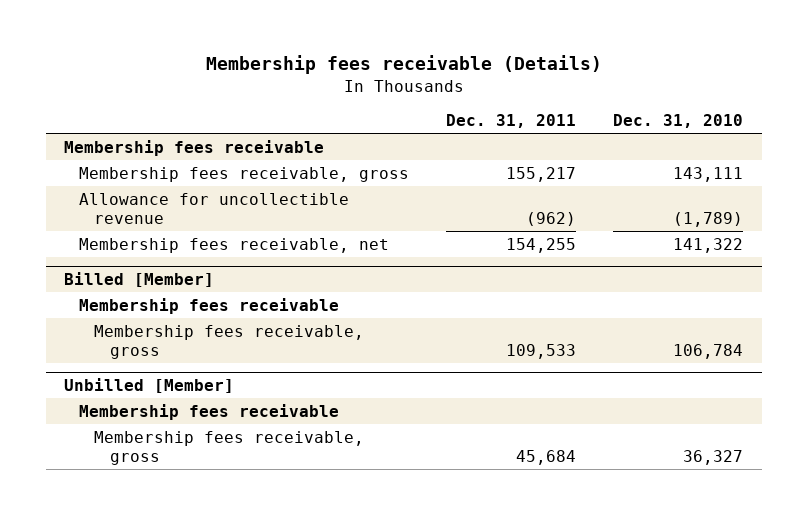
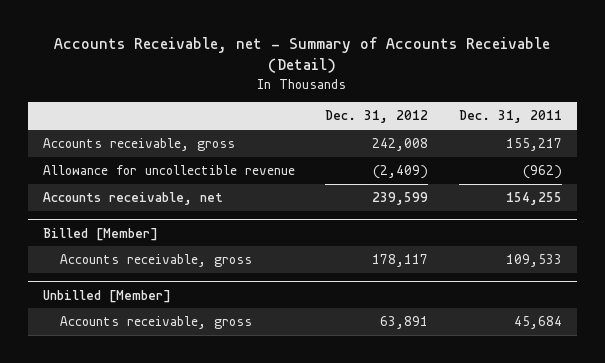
- Membership fees receivable (Details)
+ Accounts Receivable, net - Summary of Accounts Receivable (Detail)
- | Dec. 31, 2011 | Dec. 31, 2010
+ | Dec. 31, 2012 | Dec. 31, 2011
- Membership fees receivable
- Membership fees receivable, gross | 155,217 | 143,111
+ Accounts receivable, gross | 242,008 | 155,217
- Membership fees receivable, net | 154,255 | 141,322
+ Accounts receivable, net | 239,599 | 154,255
@ Billed [Member]
- Membership fees receivable
- Membership fees receivable, gross | 109,533 | 106,784
+ Accounts receivable, gross | 178,117 | 109,533
@ Unbilled [Member]
- Membership fees receivable
- Membership fees receivable, gross | 45,684 | 36,327
+ Accounts receivable, gross | 63,891 | 45,684

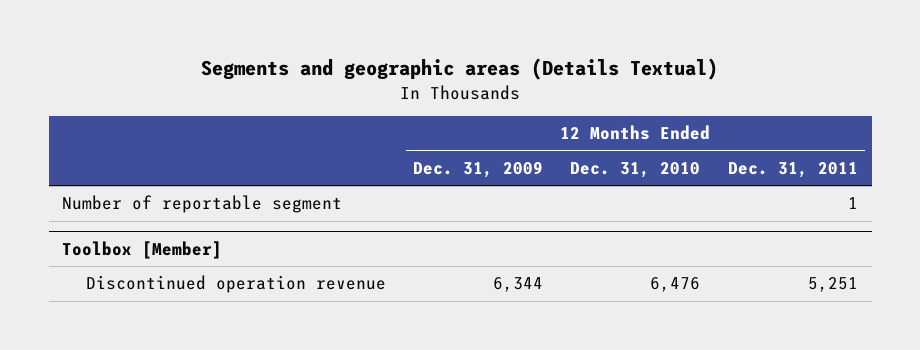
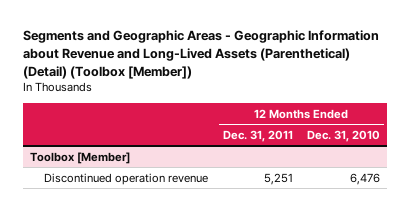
- Segments and geographic areas (Details Textual)
+ Segments and Geographic Areas - Geographic Information about Revenue and Long-Lived Assets (Parenthetical) (Detail) (Toolbox [Member])
- | 12 Months Ended Dec. 31, 2009 | 12 Months Ended Dec. 31, 2010 | 12 Months Ended Dec. 31, 2011
+ | 12 Months Ended Dec. 31, 2011 | 12 Months Ended Dec. 31, 2010
- Number of reportable segment | | | 1

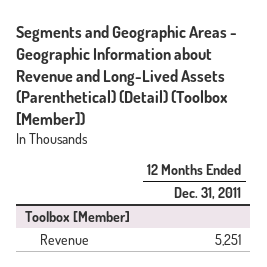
- | 12 Months Ended Dec. 31, 2011 | 12 Months Ended Dec. 31, 2010
+ | 12 Months Ended Dec. 31, 2011
@ Toolbox [Member]
- Discontinued operation revenue | 5,251 | 6,476
+ Revenue | 5,251

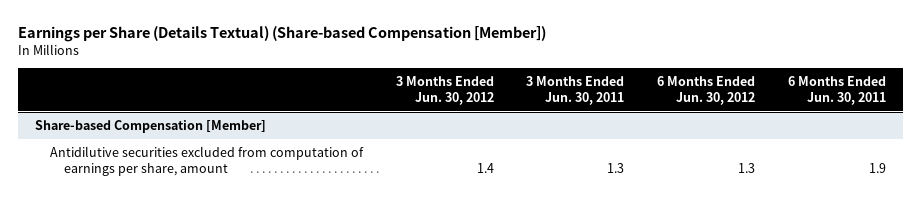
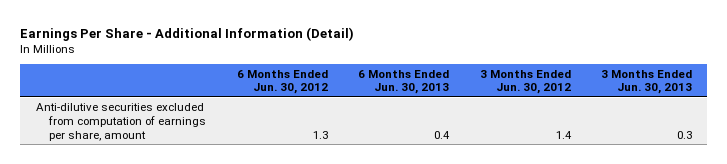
- Earnings per Share (Details Textual) (Share-based Compensation [Member])
+ Earnings Per Share - Additional Information (Detail)
- | 3 Months Ended Jun. 30, 2012 | 3 Months Ended Jun. 30, 2011 | 6 Months Ended Jun. 30, 2012 | 6 Months Ended Jun. 30, 2011
+ | 6 Months Ended Jun. 30, 2012 | 6 Months Ended Jun. 30, 2013 | 3 Months Ended Jun. 30, 2012 | 3 Months Ended Jun. 30, 2013
- Share-based Compensation [Member]
- Antidilutive securities excluded from computation of earnings per share, amount | 1.4 | 1.3 | 1.3 | 1.9
+ Anti-dilutive securities excluded from computation of earnings per share, amount | 1.3 | 0.4 | 1.4 | 0.3

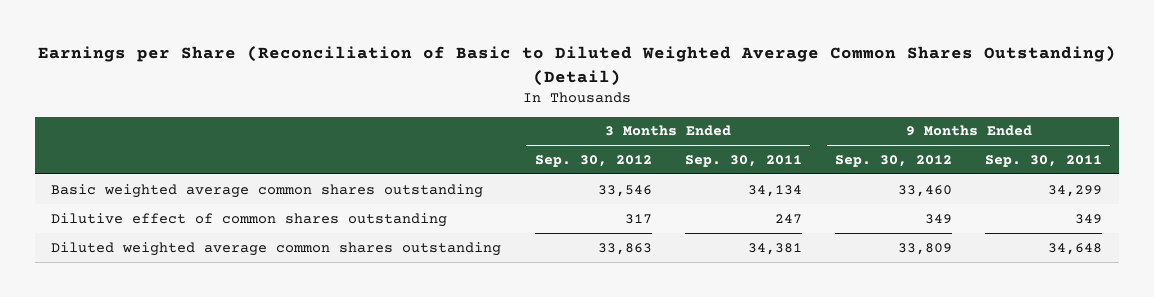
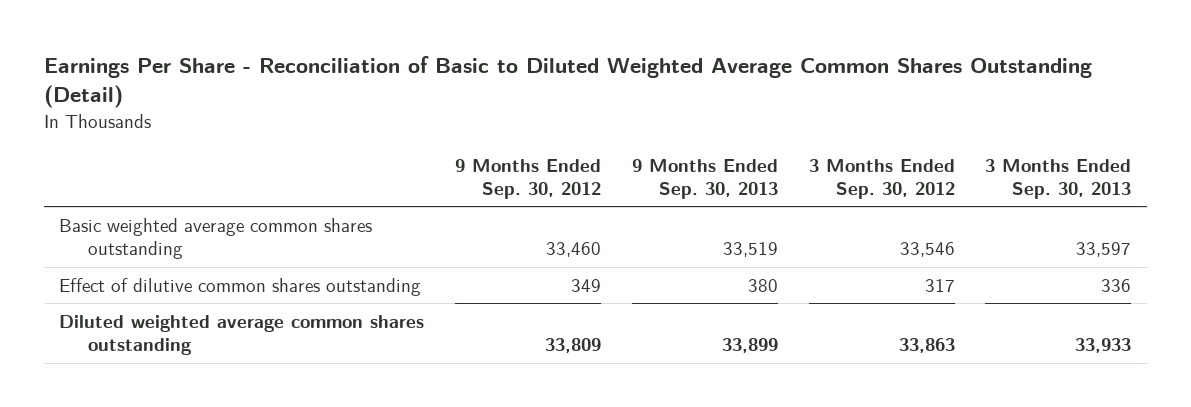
- Earnings per Share (Reconciliation of Basic to Diluted Weighted Average Common Shares Outstanding) (Detail)
+ Earnings Per Share - Reconciliation of Basic to Diluted Weighted Average Common Shares Outstanding (Detail)
- | 3 Months Ended Sep. 30, 2012 | 3 Months Ended Sep. 30, 2011 | 9 Months Ended Sep. 30, 2012 | 9 Months Ended Sep. 30, 2011
+ | 9 Months Ended Sep. 30, 2012 | 9 Months Ended Sep. 30, 2013 | 3 Months Ended Sep. 30, 2012 | 3 Months Ended Sep. 30, 2013
- Dilutive effect of common shares outstanding | 317 | 247 | 349 | 349
+ Effect of dilutive common shares outstanding | 349 | 380 | 317 | 336

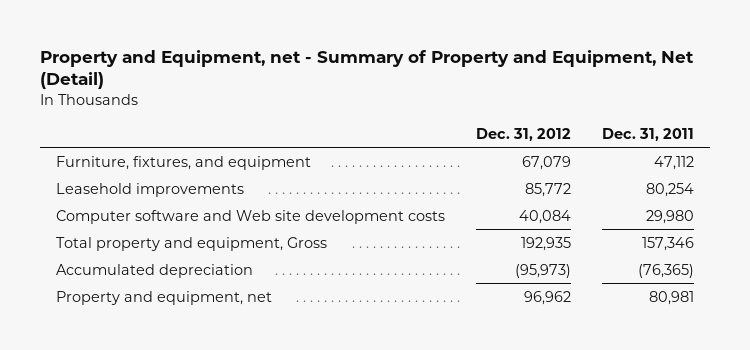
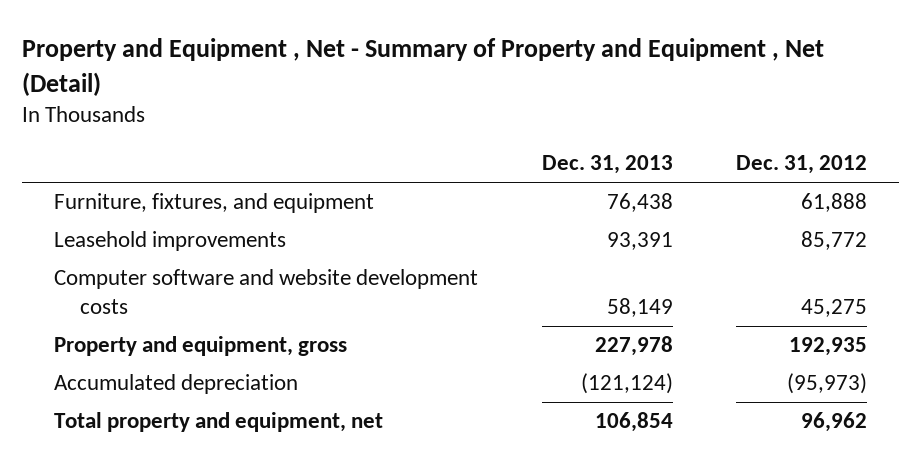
- Property and Equipment, net - Summary of Property and Equipment, Net (Detail)
+ Property and Equipment , Net - Summary of Property and Equipment , Net (Detail)
- | Dec. 31, 2012 | Dec. 31, 2011
+ | Dec. 31, 2013 | Dec. 31, 2012
- Furniture, fixtures, and equipment | 67,079 | 47,112
+ Furniture, fixtures, and equipment | 76,438 | 61,888
- Computer software and Web site development costs | 40,084 | 29,980
- Total property and equipment, Gross | 192,935 | 157,346
+ Computer software and website development costs | 58,149 | 45,275
+ Property and equipment, gross | 227,978 | 192,935
- Property and equipment, net | 96,962 | 80,981
+ Total property and equipment, net | 106,854 | 96,962

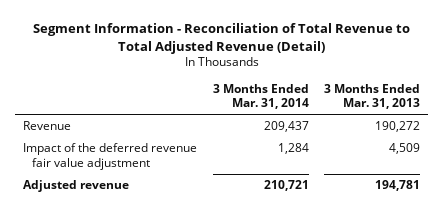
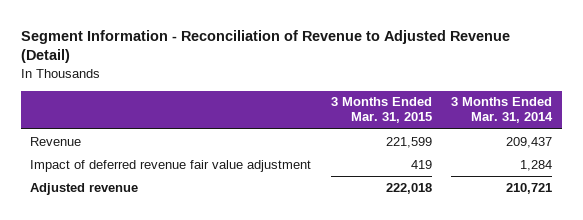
- Segment Information - Reconciliation of Total Revenue to Total Adjusted Revenue (Detail)
+ Segment Information - Reconciliation of Revenue to Adjusted Revenue (Detail)
- | 3 Months Ended Mar. 31, 2014 | 3 Months Ended Mar. 31, 2013
+ | 3 Months Ended Mar. 31, 2015 | 3 Months Ended Mar. 31, 2014
- Impact of the deferred revenue fair value adjustment | 1,284 | 4,509
+ Impact of deferred revenue fair value adjustment | 419 | 1,284

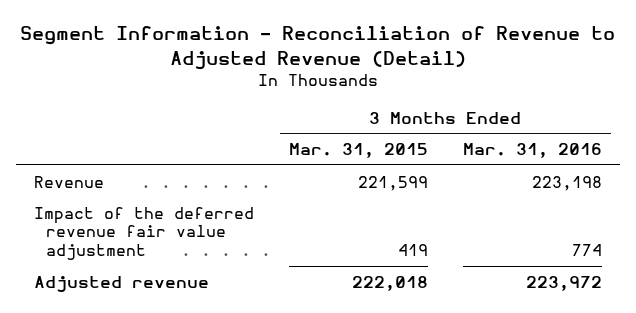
- | 3 Months Ended Mar. 31, 2015 | 3 Months Ended Mar. 31, 2014
+ | 3 Months Ended Mar. 31, 2015 | 3 Months Ended Mar. 31, 2016
- Impact of deferred revenue fair value adjustment | 419 | 1,284
+ Impact of the deferred revenue fair value adjustment | 419 | 774

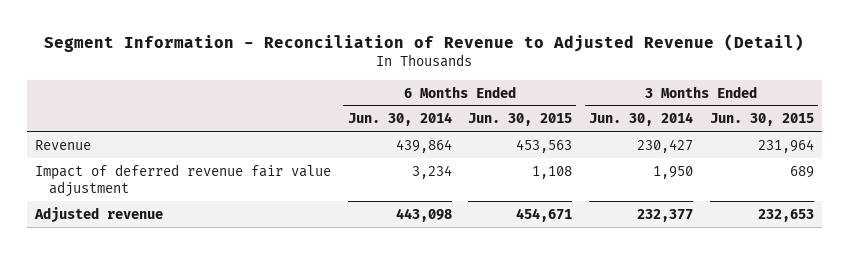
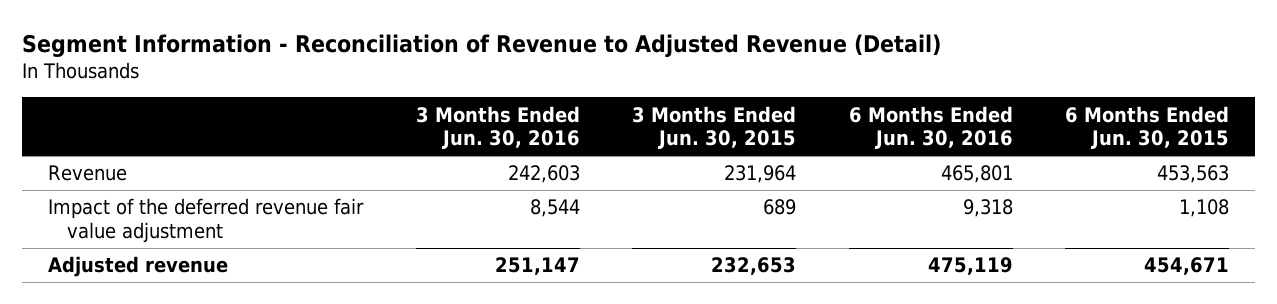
- | 6 Months Ended Jun. 30, 2014 | 6 Months Ended Jun. 30, 2015 | 3 Months Ended Jun. 30, 2014 | 3 Months Ended Jun. 30, 2015
+ | 3 Months Ended Jun. 30, 2016 | 3 Months Ended Jun. 30, 2015 | 6 Months Ended Jun. 30, 2016 | 6 Months Ended Jun. 30, 2015
- Impact of deferred revenue fair value adjustment | 3,234 | 1,108 | 1,950 | 689
+ Impact of the deferred revenue fair value adjustment | 8,544 | 689 | 9,318 | 1,108

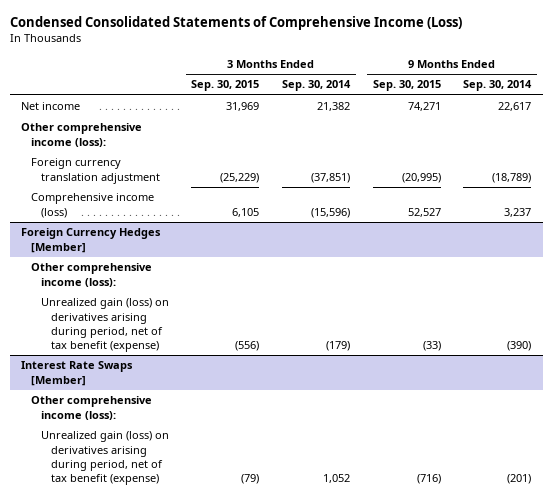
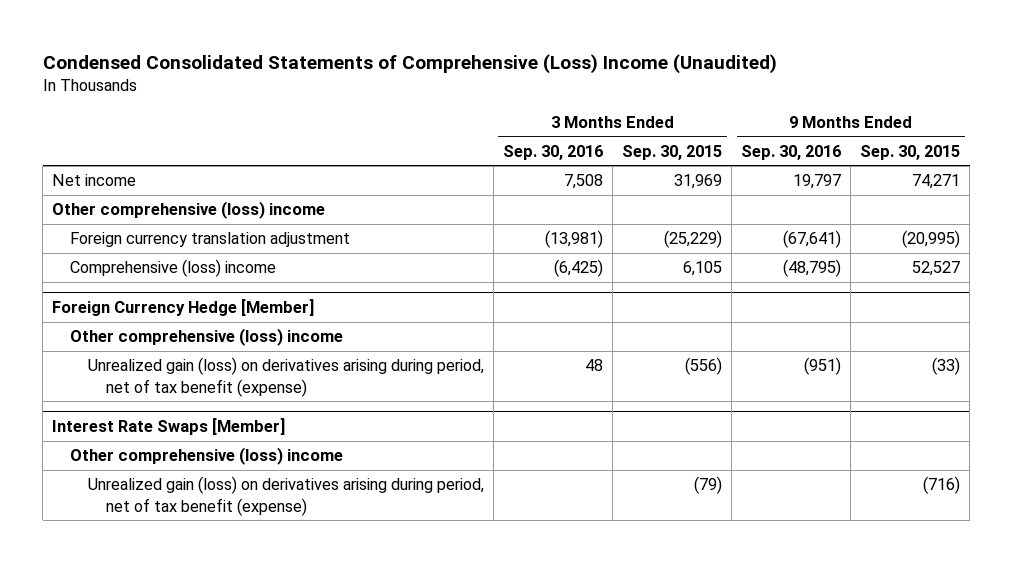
- Condensed Consolidated Statements of Comprehensive Income (Loss)
+ Condensed Consolidated Statements of Comprehensive (Loss) Income (Unaudited)
- | 3 Months Ended Sep. 30, 2015 | 3 Months Ended Sep. 30, 2014 | 9 Months Ended Sep. 30, 2015 | 9 Months Ended Sep. 30, 2014
+ | 3 Months Ended Sep. 30, 2016 | 3 Months Ended Sep. 30, 2015 | 9 Months Ended Sep. 30, 2016 | 9 Months Ended Sep. 30, 2015
- Other comprehensive income (loss):
+ Other comprehensive (loss) income
- Comprehensive income (loss) | 6,105 | (15,596) | 52,527 | 3,237
- Foreign Currency Hedges [Member]
- Other comprehensive income (loss):
+ Comprehensive (loss) income | (6,425) | 6,105 | (48,795) | 52,527
+ Foreign Currency Hedge [Member]
+ Other comprehensive (loss) income
@ Interest Rate Swaps [Member]
- Other comprehensive income (loss):
+ Other comprehensive (loss) income

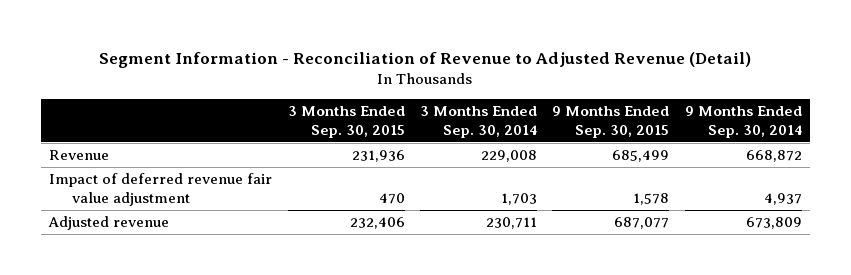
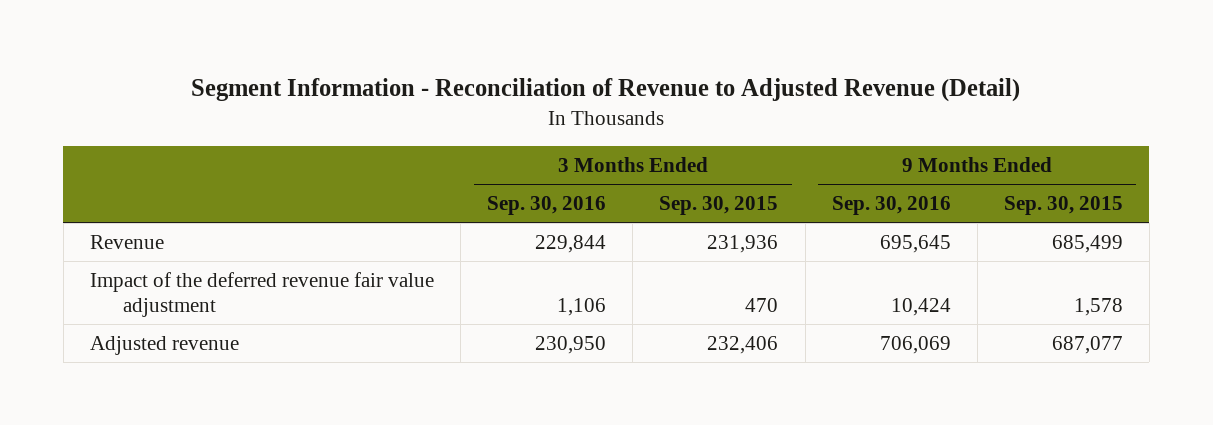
- | 3 Months Ended Sep. 30, 2015 | 3 Months Ended Sep. 30, 2014 | 9 Months Ended Sep. 30, 2015 | 9 Months Ended Sep. 30, 2014
+ | 3 Months Ended Sep. 30, 2016 | 3 Months Ended Sep. 30, 2015 | 9 Months Ended Sep. 30, 2016 | 9 Months Ended Sep. 30, 2015
- Impact of deferred revenue fair value adjustment | 470 | 1,703 | 1,578 | 4,937
+ Impact of the deferred revenue fair value adjustment | 1,106 | 470 | 10,424 | 1,578

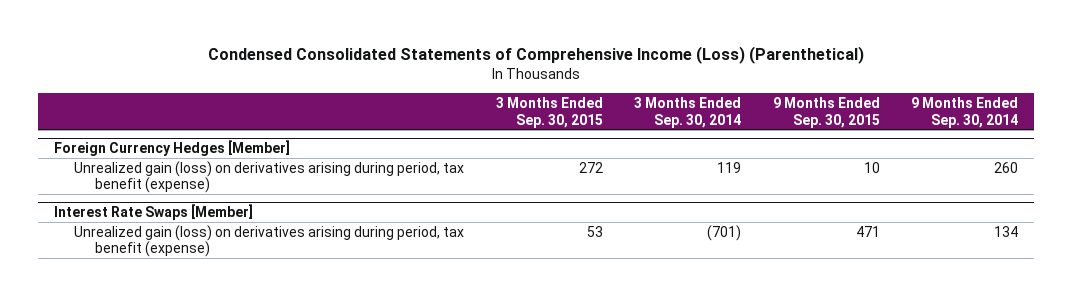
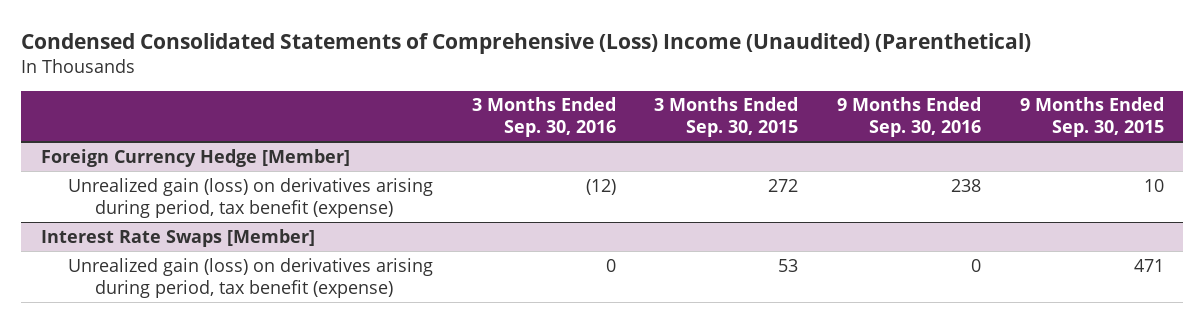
- Condensed Consolidated Statements of Comprehensive Income (Loss) (Parenthetical)
+ Condensed Consolidated Statements of Comprehensive (Loss) Income (Unaudited) (Parenthetical)
- | 3 Months Ended Sep. 30, 2015 | 3 Months Ended Sep. 30, 2014 | 9 Months Ended Sep. 30, 2015 | 9 Months Ended Sep. 30, 2014
+ | 3 Months Ended Sep. 30, 2016 | 3 Months Ended Sep. 30, 2015 | 9 Months Ended Sep. 30, 2016 | 9 Months Ended Sep. 30, 2015
- Foreign Currency Hedges [Member]
+ Foreign Currency Hedge [Member]

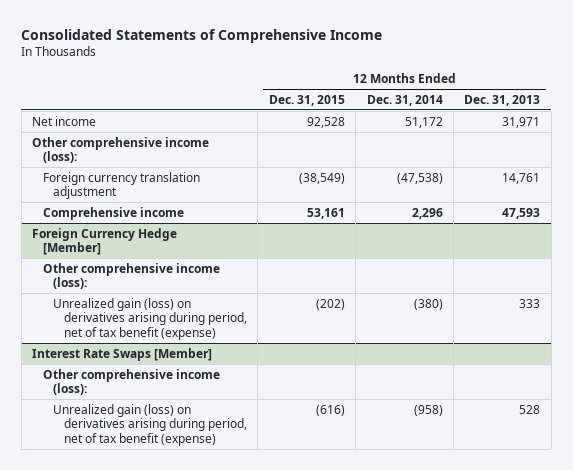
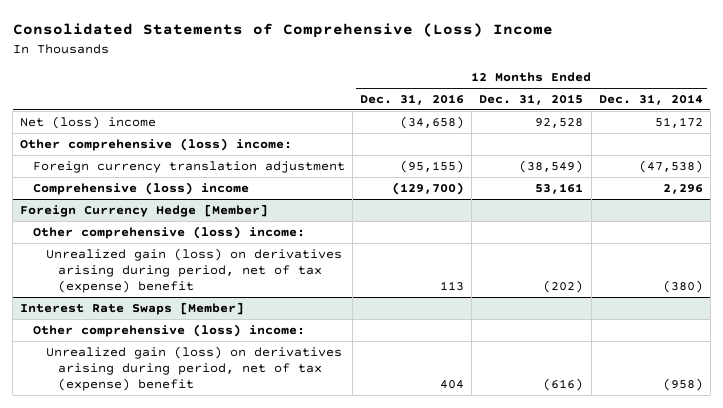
- Consolidated Statements of Comprehensive Income
+ Consolidated Statements of Comprehensive (Loss) Income
- | 12 Months Ended Dec. 31, 2015 | 12 Months Ended Dec. 31, 2014 | 12 Months Ended Dec. 31, 2013
+ | 12 Months Ended Dec. 31, 2016 | 12 Months Ended Dec. 31, 2015 | 12 Months Ended Dec. 31, 2014
- Net income | 92,528 | 51,172 | 31,971
- Other comprehensive income (loss):
+ Net (loss) income | (34,658) | 92,528 | 51,172
+ Other comprehensive (loss) income:
- Comprehensive income | 53,161 | 2,296 | 47,593
+ Comprehensive (loss) income | (129,700) | 53,161 | 2,296
@ Foreign Currency Hedge [Member]
- Other comprehensive income (loss):
- Unrealized gain (loss) on derivatives arising during period, net of tax benefit (expense) | (202) | (380) | 333
+ Other comprehensive (loss) income:
+ Unrealized gain (loss) on derivatives arising during period, net of tax (expense) benefit | 113 | (202) | (380)
@ Interest Rate Swaps [Member]
- Other comprehensive income (loss):
- Unrealized gain (loss) on derivatives arising during period, net of tax benefit (expense) | (616) | (958) | 528
+ Other comprehensive (loss) income:
+ Unrealized gain (loss) on derivatives arising during period, net of tax (expense) benefit | 404 | (616) | (958)

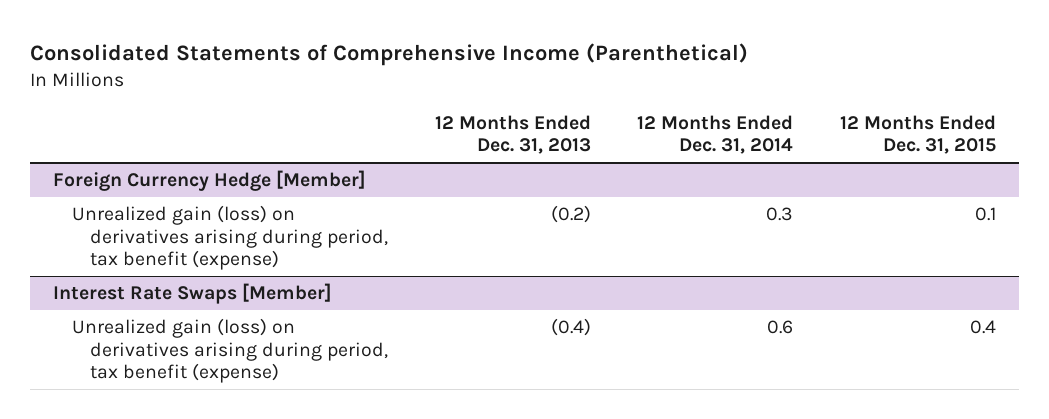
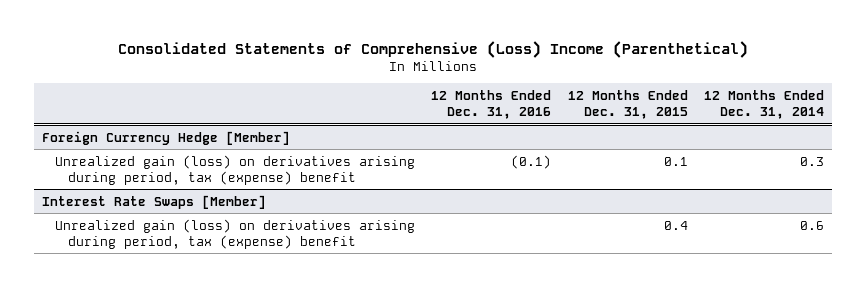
- Consolidated Statements of Comprehensive Income (Parenthetical)
+ Consolidated Statements of Comprehensive (Loss) Income (Parenthetical)
- | 12 Months Ended Dec. 31, 2013 | 12 Months Ended Dec. 31, 2014 | 12 Months Ended Dec. 31, 2015
+ | 12 Months Ended Dec. 31, 2016 | 12 Months Ended Dec. 31, 2015 | 12 Months Ended Dec. 31, 2014
@ Foreign Currency Hedge [Member]
- Unrealized gain (loss) on derivatives arising during period, tax benefit (expense) | (0.2) | 0.3 | 0.1
+ Unrealized gain (loss) on derivatives arising during period, tax (expense) benefit | (0.1) | 0.1 | 0.3
@ Interest Rate Swaps [Member]
- Unrealized gain (loss) on derivatives arising during period, tax benefit (expense) | (0.4) | 0.6 | 0.4
+ Unrealized gain (loss) on derivatives arising during period, tax (expense) benefit | | 0.4 | 0.6

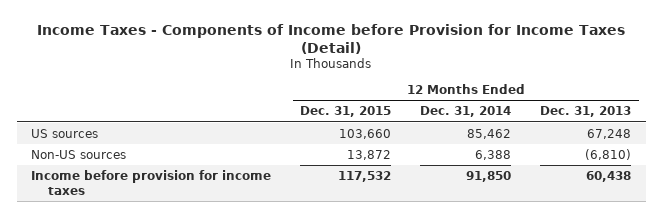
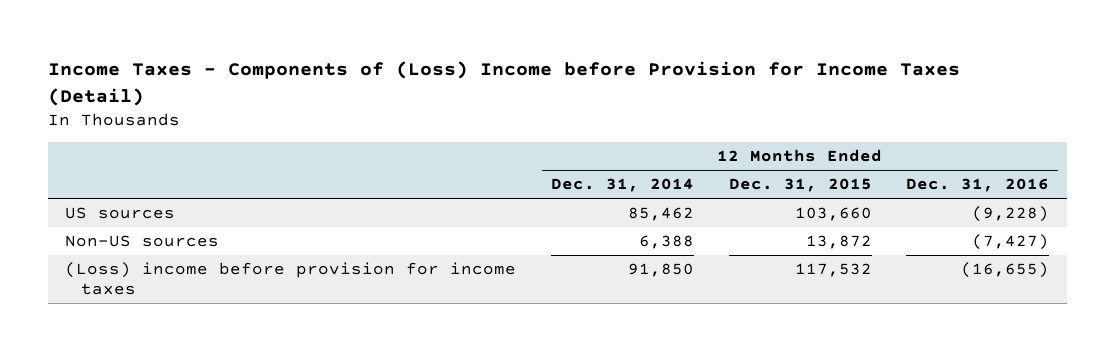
- Income Taxes - Components of Income before Provision for Income Taxes (Detail)
+ Income Taxes - Components of (Loss) Income before Provision for Income Taxes (Detail)
- | 12 Months Ended Dec. 31, 2015 | 12 Months Ended Dec. 31, 2014 | 12 Months Ended Dec. 31, 2013
+ | 12 Months Ended Dec. 31, 2014 | 12 Months Ended Dec. 31, 2015 | 12 Months Ended Dec. 31, 2016
- Income before provision for income taxes | 117,532 | 91,850 | 60,438
+ (Loss) income before provision for income taxes | 91,850 | 117,532 | (16,655)

